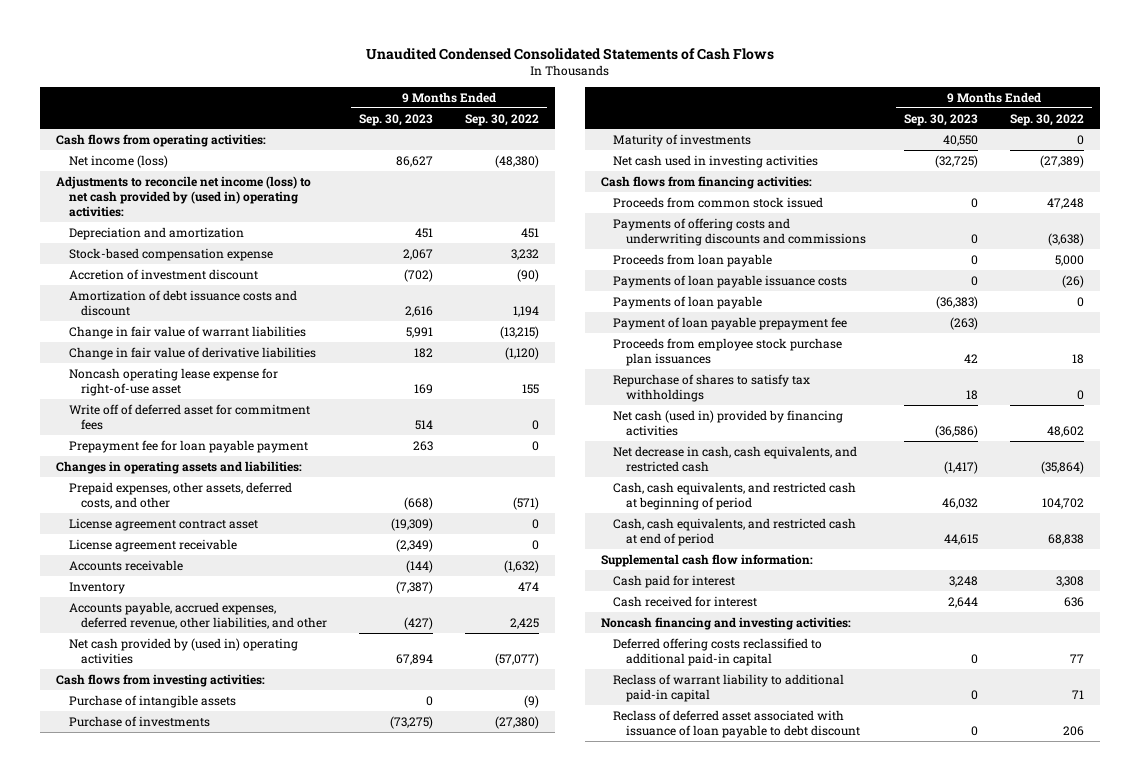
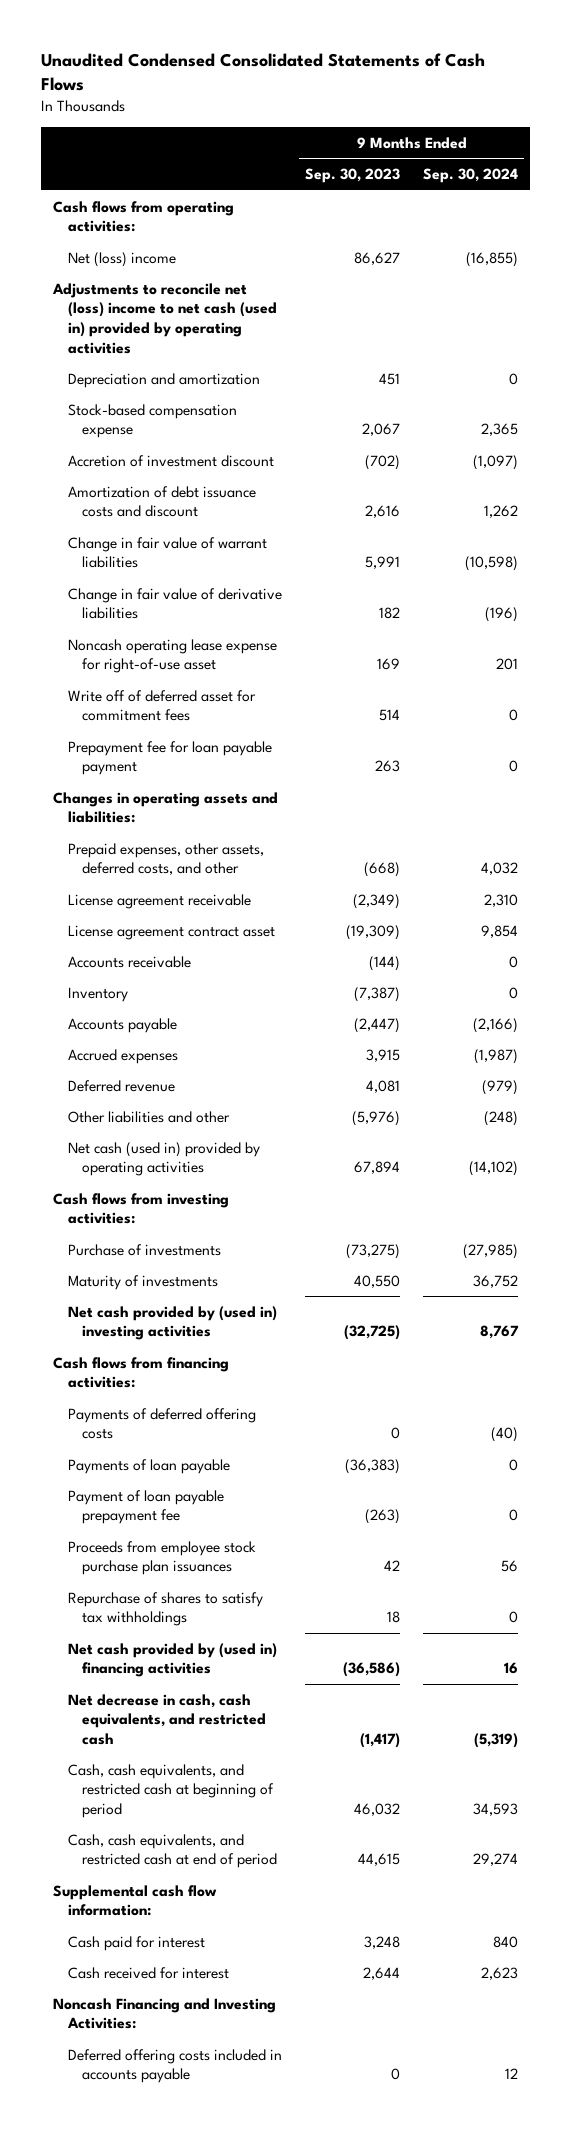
- | 9 Months Ended Sep. 30, 2023 | 9 Months Ended Sep. 30, 2022
+ | 9 Months Ended Sep. 30, 2023 | 9 Months Ended Sep. 30, 2024
- Net income (loss) | 86,627 | (48,380)
- Adjustments to reconcile net income (loss) to net cash provided by (used in) operating activities:
+ Net (loss) income | 86,627 | (16,855)
+ Adjustments to reconcile net (loss) income to net cash (used in) provided by operating activities
moved down: License agreement contract asset | (19,309) | 9,854
- Accounts payable, accrued expenses, deferred revenue, other liabilities, and other | (427) | 2,425
- Net cash provided by (used in) operating activities | 67,894 | (57,077)
+ Accounts payable | (2,447) | (2,166)
+ Accrued expenses | 3,915 | (1,987)
+ Deferred revenue | 4,081 | (979)
+ Other liabilities and other | (5,976) | (248)
+ Net cash (used in) provided by operating activities | 67,894 | (14,102)
- Purchase of intangible assets | 0 | (9)
- Net cash used in investing activities | (32,725) | (27,389)
+ Net cash provided by (used in) investing activities | (32,725) | 8,767
- Proceeds from common stock issued | 0 | 47,248
- Payments of offering costs and underwriting discounts and commissions | 0 | (3,638)
- Proceeds from loan payable | 0 | 5,000
- Payments of loan payable issuance costs | 0 | (26)
+ Payments of deferred offering costs | 0 | (40)
- Net cash (used in) provided by financing activities | (36,586) | 48,602
+ Net cash provided by (used in) financing activities | (36,586) | 16
- Noncash financing and investing activities:
- Deferred offering costs reclassified to additional paid-in capital | 0 | 77
- Reclass of warrant liability to additional paid-in capital | 0 | 71
- Reclass of deferred asset associated with issuance of loan payable to debt discount | 0 | 206
+ Noncash Financing and Investing Activities:
+ Deferred offering costs included in accounts payable | 0 | 12

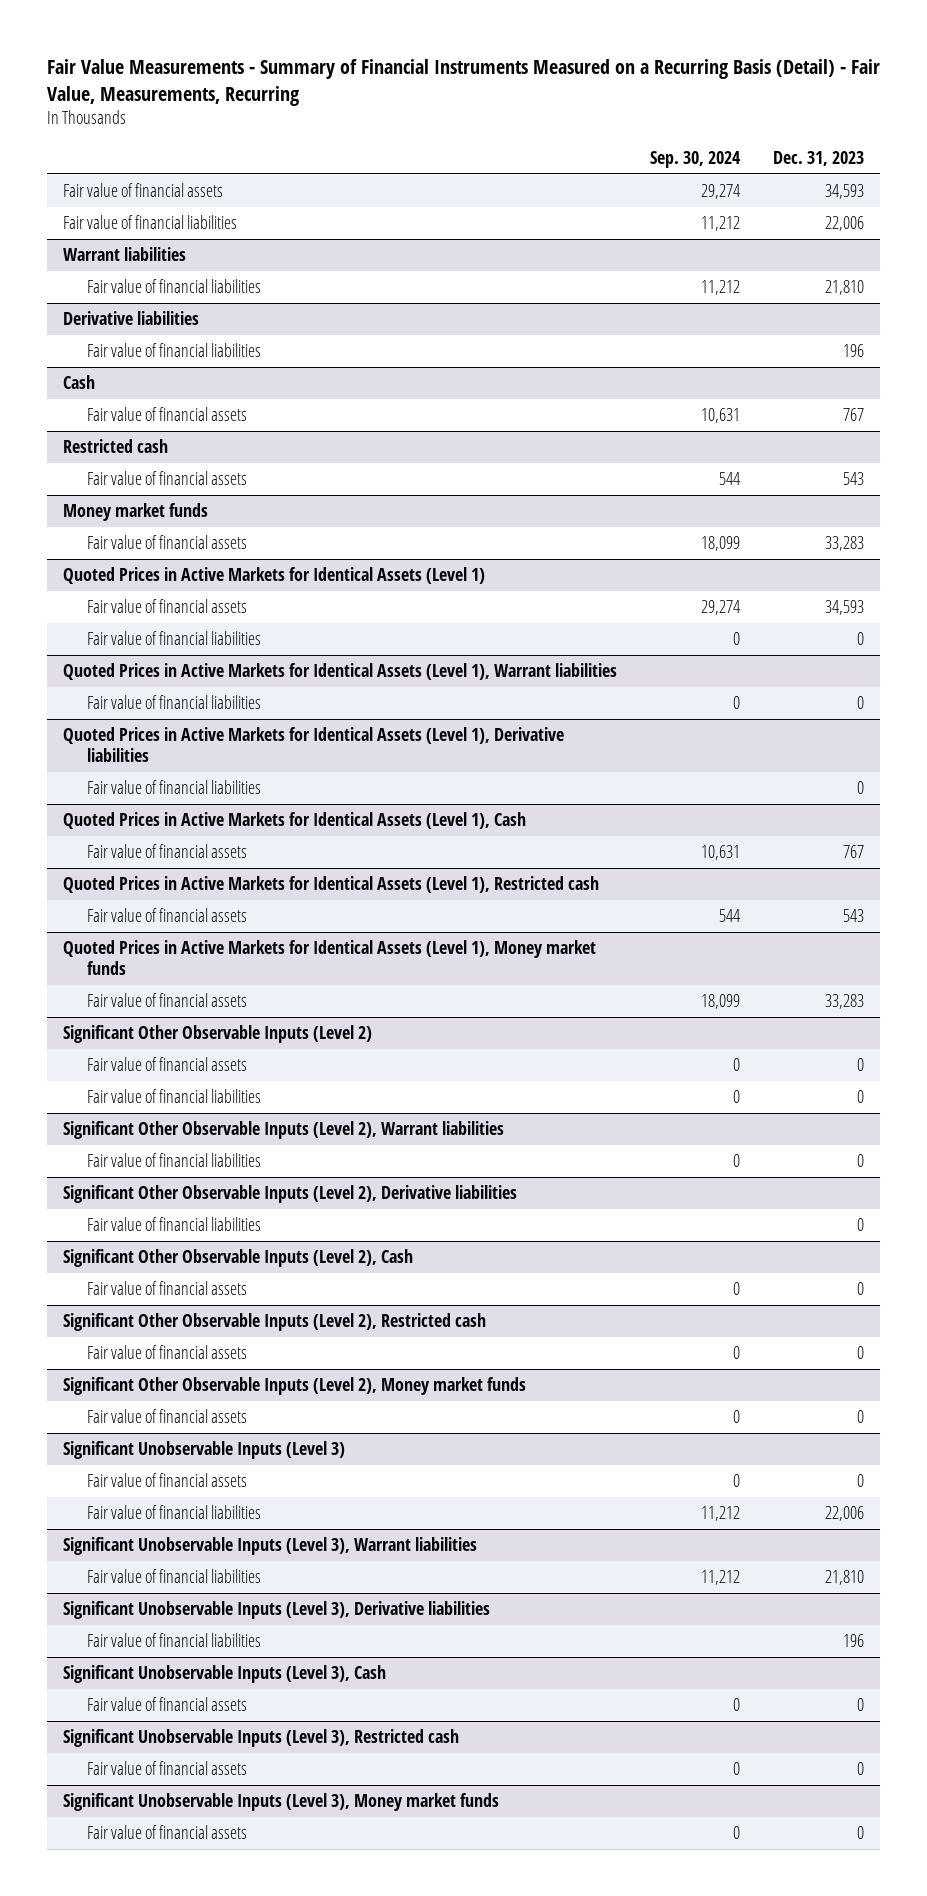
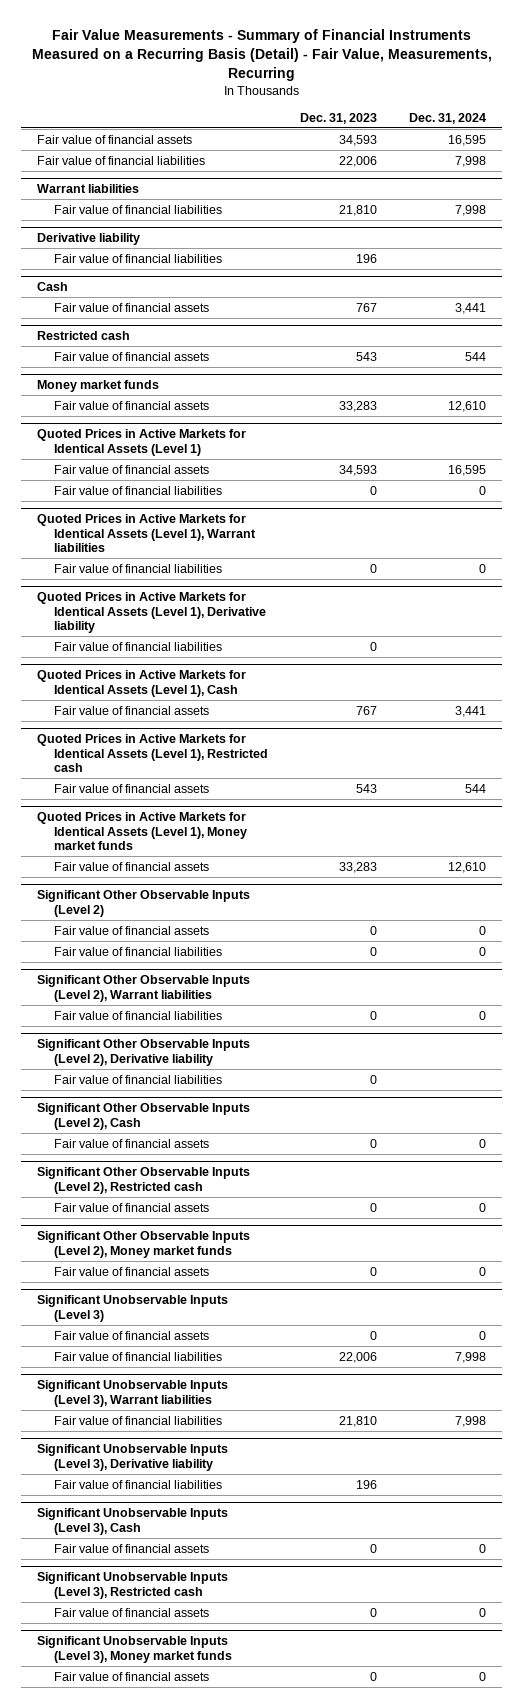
- | Sep. 30, 2024 | Dec. 31, 2023
+ | Dec. 31, 2023 | Dec. 31, 2024
- Derivative liabilities
+ Derivative liability
- Quoted Prices in Active Markets for Identical Assets (Level 1), Derivative liabilities
+ Quoted Prices in Active Markets for Identical Assets (Level 1), Derivative liability
- Significant Other Observable Inputs (Level 2), Derivative liabilities
+ Significant Other Observable Inputs (Level 2), Derivative liability
- Significant Unobservable Inputs (Level 3), Derivative liabilities
+ Significant Unobservable Inputs (Level 3), Derivative liability

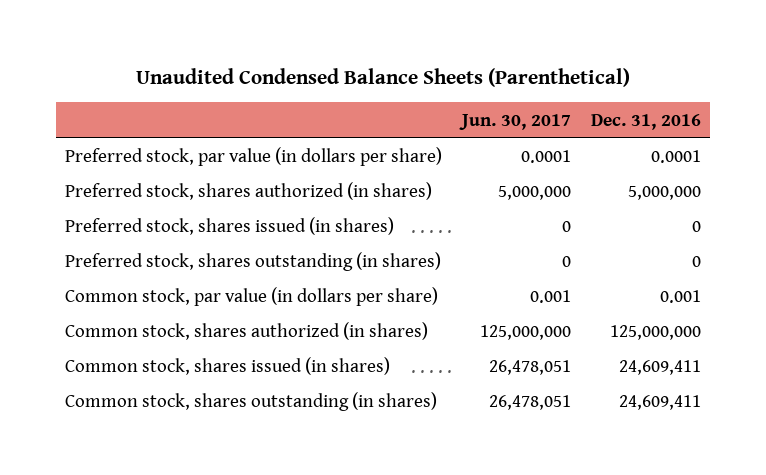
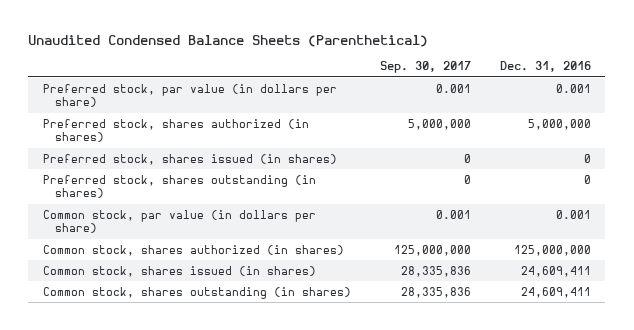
- | Jun. 30, 2017 | Dec. 31, 2016
+ | Sep. 30, 2017 | Dec. 31, 2016
- Preferred stock, par value (in dollars per share) | 0.0001 | 0.0001
+ Preferred stock, par value (in dollars per share) | 0.001 | 0.001

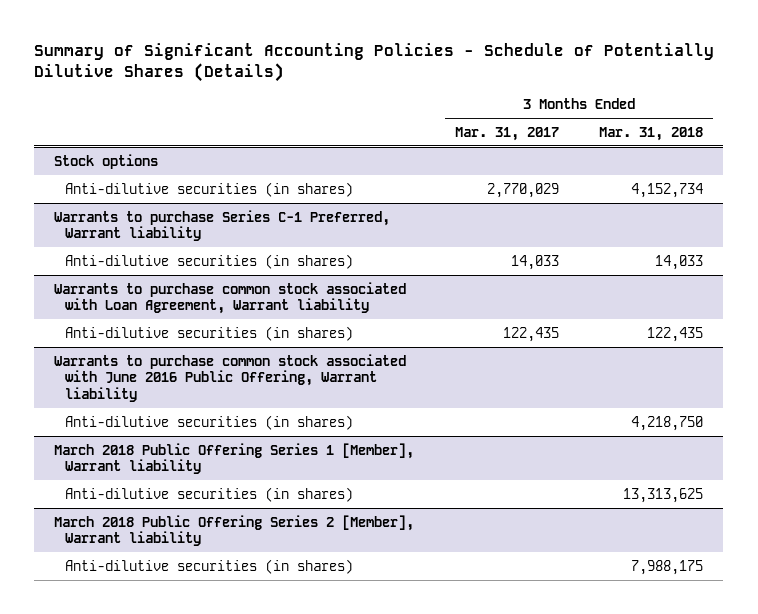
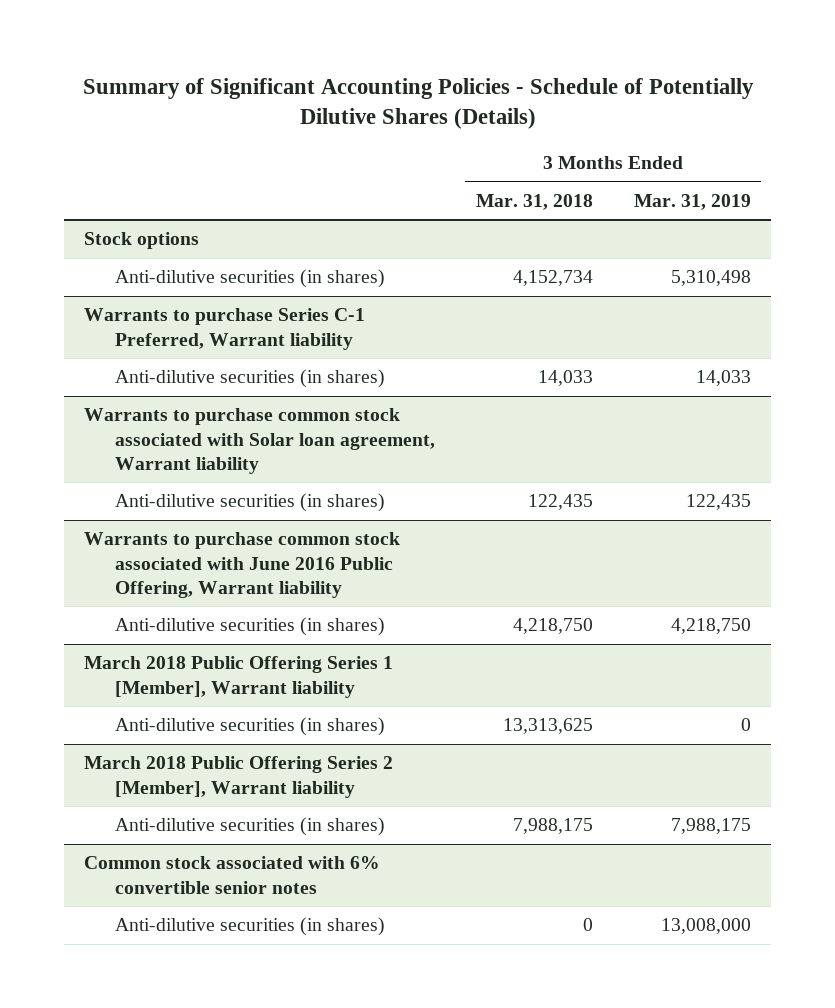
- | 3 Months Ended Mar. 31, 2017 | 3 Months Ended Mar. 31, 2018
+ | 3 Months Ended Mar. 31, 2018 | 3 Months Ended Mar. 31, 2019
- Warrants to purchase common stock associated with Loan Agreement, Warrant liability
+ Warrants to purchase common stock associated with Solar loan agreement, Warrant liability
+ Common stock associated with 6% convertible senior notes
+ Anti-dilutive securities (in shares) | 0 | 13,008,000

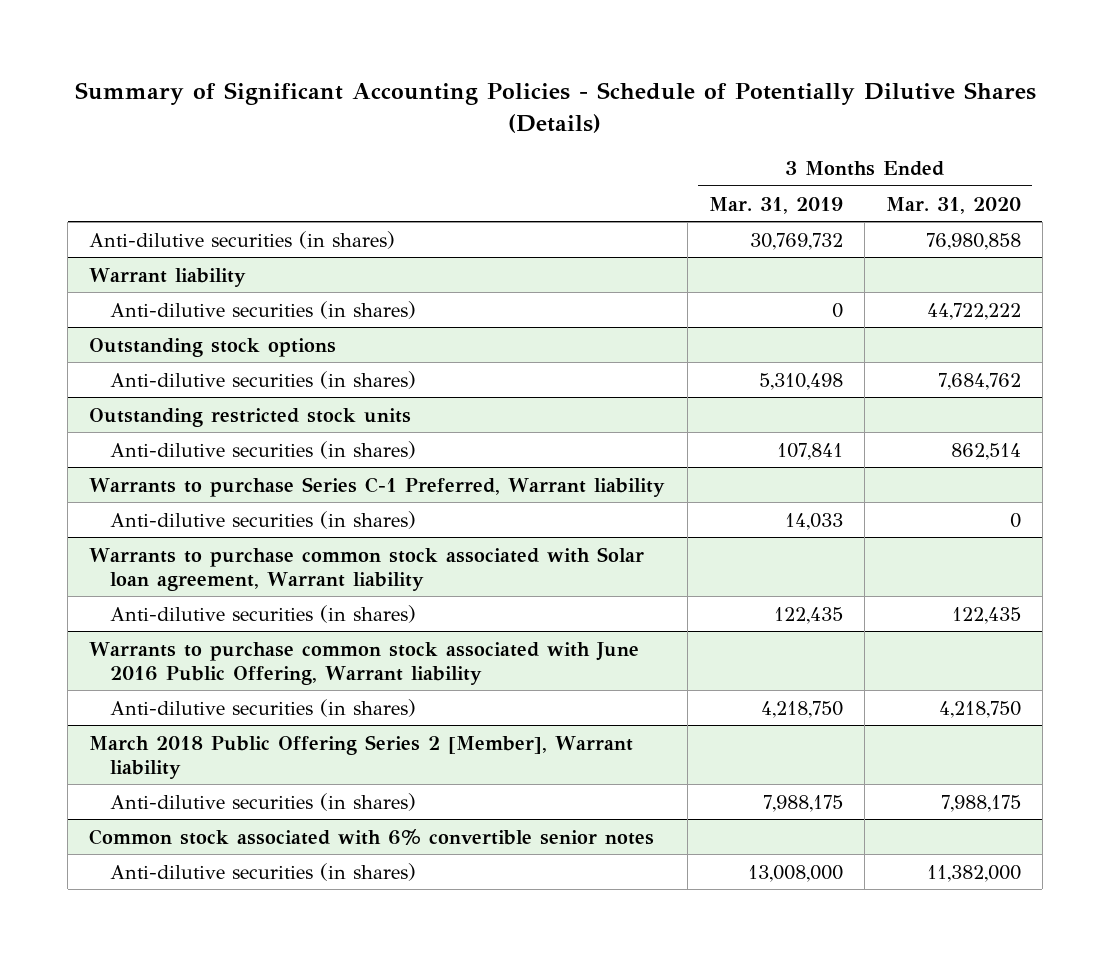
- | 3 Months Ended Mar. 31, 2018 | 3 Months Ended Mar. 31, 2019
+ | 3 Months Ended Mar. 31, 2019 | 3 Months Ended Mar. 31, 2020
- Stock options
+ Anti-dilutive securities (in shares) | 30,769,732 | 76,980,858
+ Warrant liability
+ Anti-dilutive securities (in shares) | 0 | 44,722,222
+ Outstanding stock options
+ Outstanding restricted stock units
+ Anti-dilutive securities (in shares) | 107,841 | 862,514
- March 2018 Public Offering Series 1 [Member], Warrant liability
- Anti-dilutive securities (in shares) | 13,313,625 | 0

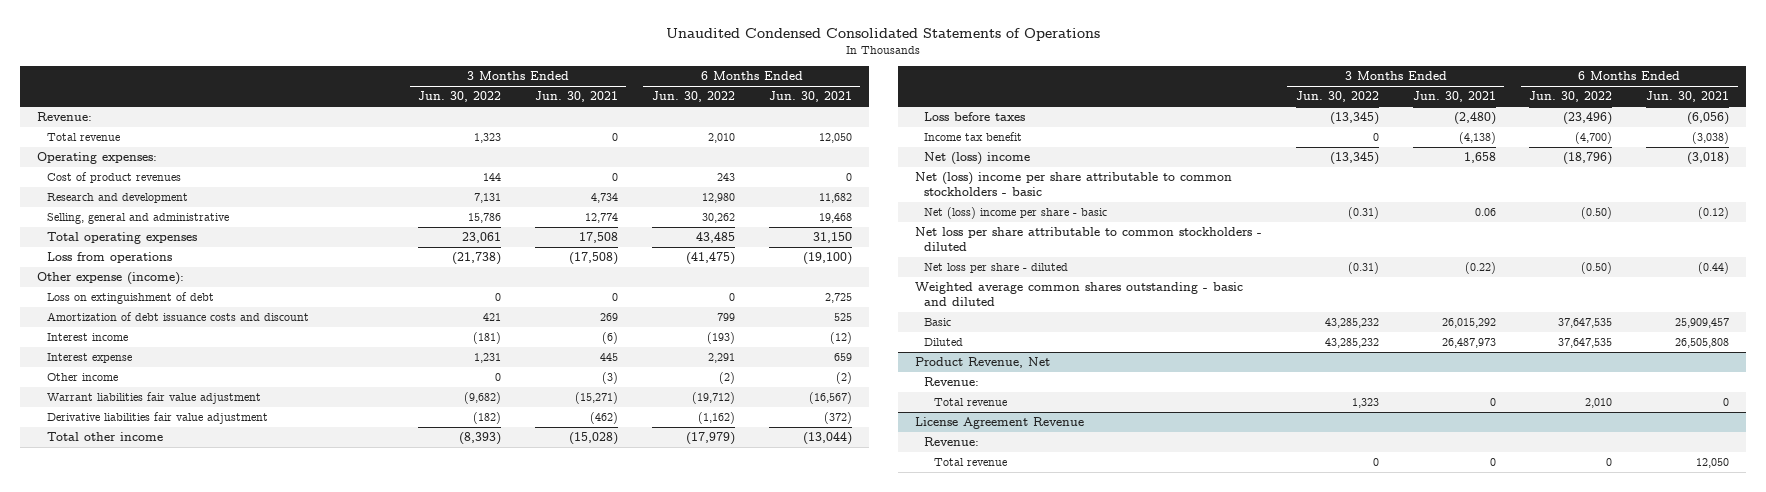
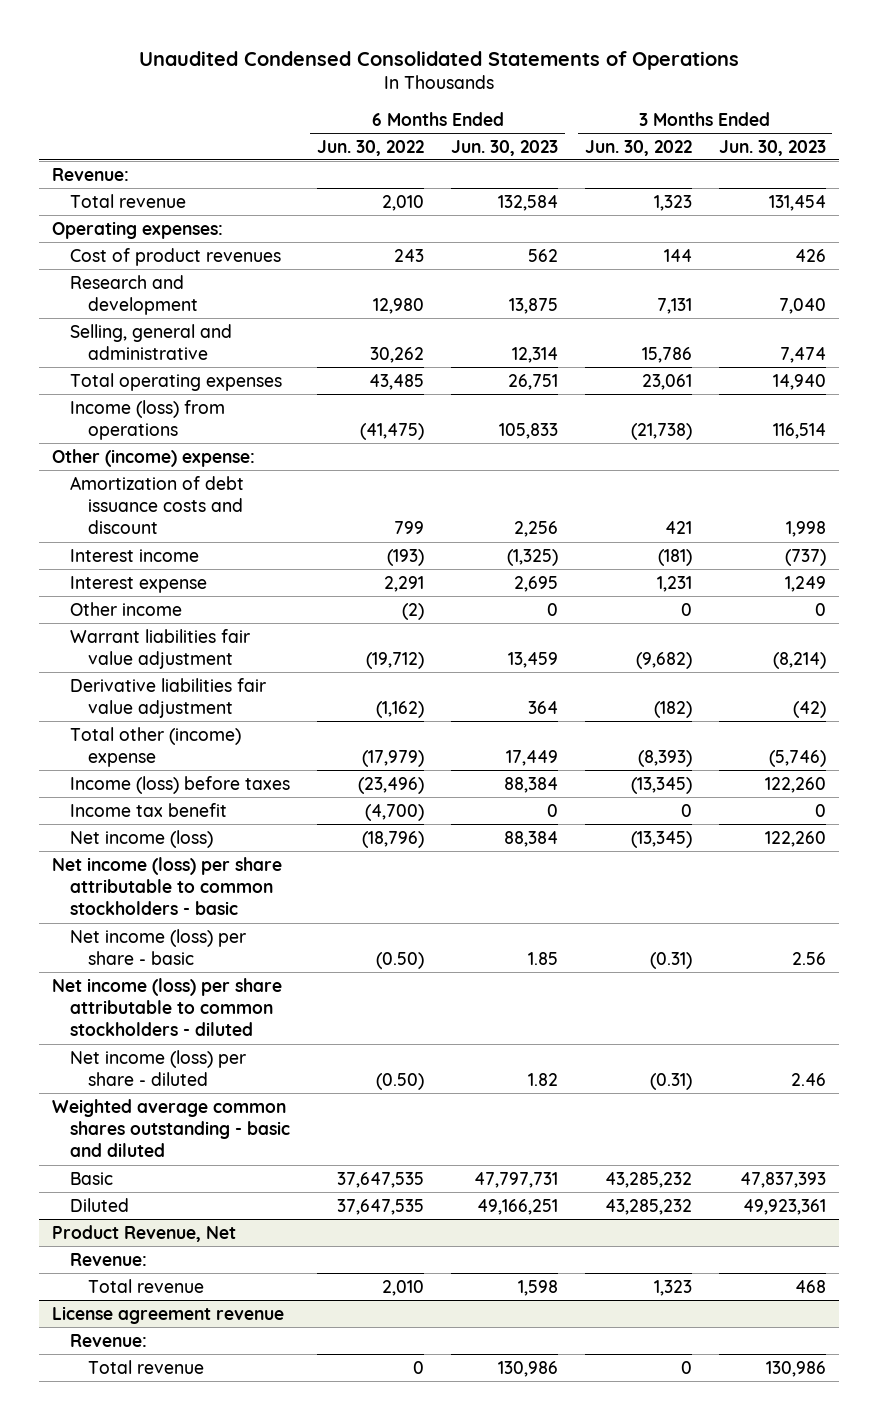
- | 3 Months Ended Jun. 30, 2022 | 3 Months Ended Jun. 30, 2021 | 6 Months Ended Jun. 30, 2022 | 6 Months Ended Jun. 30, 2021
+ | 6 Months Ended Jun. 30, 2022 | 6 Months Ended Jun. 30, 2023 | 3 Months Ended Jun. 30, 2022 | 3 Months Ended Jun. 30, 2023
- Loss from operations | (21,738) | (17,508) | (41,475) | (19,100)
- Other expense (income):
- Loss on extinguishment of debt | 0 | 0 | 0 | 2,725
+ Income (loss) from operations | (41,475) | 105,833 | (21,738) | 116,514
+ Other (income) expense:
- Total other income | (8,393) | (15,028) | (17,979) | (13,044)
- Loss before taxes | (13,345) | (2,480) | (23,496) | (6,056)
+ Total other (income) expense | (17,979) | 17,449 | (8,393) | (5,746)
+ Income (loss) before taxes | (23,496) | 88,384 | (13,345) | 122,260
- Net (loss) income | (13,345) | 1,658 | (18,796) | (3,018)
- Net (loss) income per share attributable to common stockholders - basic
- Net (loss) income per share - basic | (0.31) | 0.06 | (0.50) | (0.12)
- Net loss per share attributable to common stockholders - diluted
- Net loss per share - diluted | (0.31) | (0.22) | (0.50) | (0.44)
+ Net income (loss) | (18,796) | 88,384 | (13,345) | 122,260
+ Net income (loss) per share attributable to common stockholders - basic
+ Net income (loss) per share - basic | (0.50) | 1.85 | (0.31) | 2.56
+ Net income (loss) per share attributable to common stockholders - diluted
+ Net income (loss) per share - diluted | (0.50) | 1.82 | (0.31) | 2.46
- License Agreement Revenue
+ License agreement revenue

